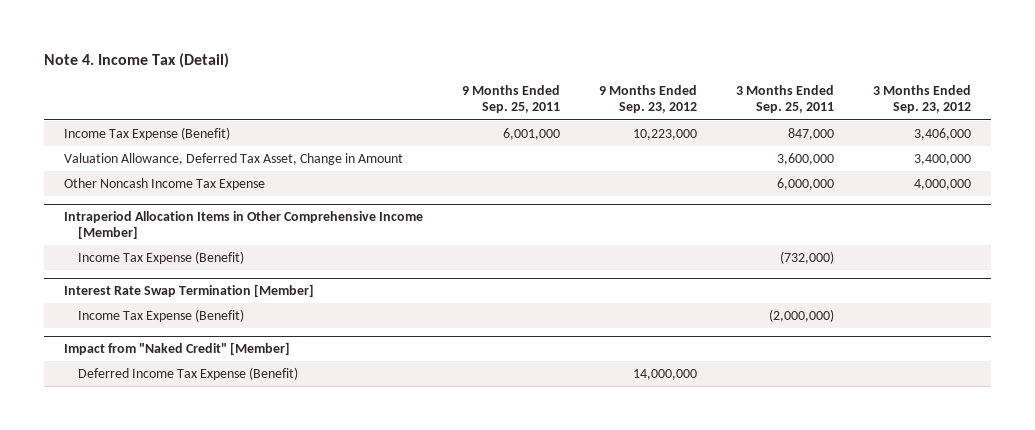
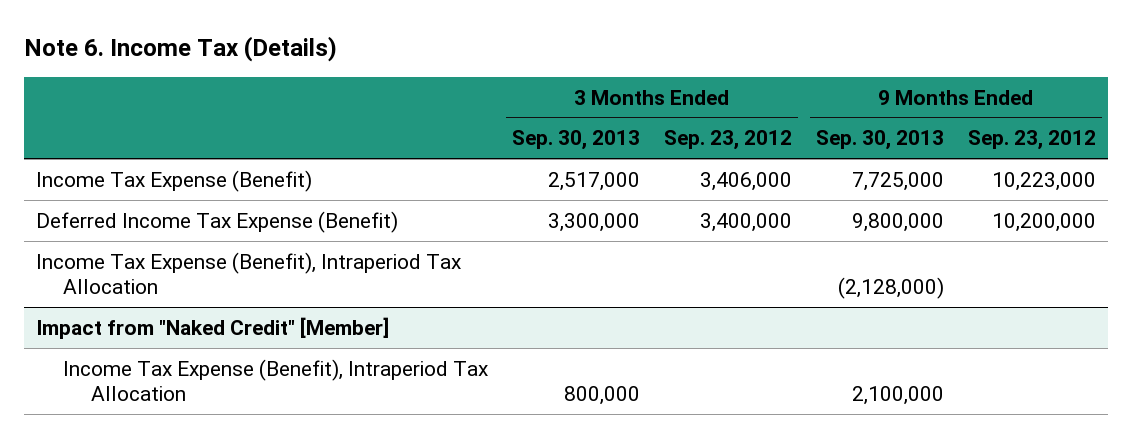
- Note 4. Income Tax (Detail)
+ Note 6. Income Tax (Details)
- | 9 Months Ended Sep. 25, 2011 | 9 Months Ended Sep. 23, 2012 | 3 Months Ended Sep. 25, 2011 | 3 Months Ended Sep. 23, 2012
+ | 3 Months Ended Sep. 30, 2013 | 3 Months Ended Sep. 23, 2012 | 9 Months Ended Sep. 30, 2013 | 9 Months Ended Sep. 23, 2012
- Valuation Allowance, Deferred Tax Asset, Change in Amount | | | 3,600,000 | 3,400,000
- Other Noncash Income Tax Expense | | | 6,000,000 | 4,000,000
- Intraperiod Allocation Items in Other Comprehensive Income [Member]
- Income Tax Expense (Benefit) | | | (732,000) |
- Interest Rate Swap Termination [Member]
- Income Tax Expense (Benefit) | | | (2,000,000) |
+ Deferred Income Tax Expense (Benefit) | 3,300,000 | 3,400,000 | 9,800,000 | 10,200,000
+ Income Tax Expense (Benefit), Intraperiod Tax Allocation | | | (2,128,000) |
@ Impact from "Naked Credit" [Member]
- Deferred Income Tax Expense (Benefit) | | 14,000,000 | |
+ Income Tax Expense (Benefit), Intraperiod Tax Allocation | 800,000 | | 2,100,000 |

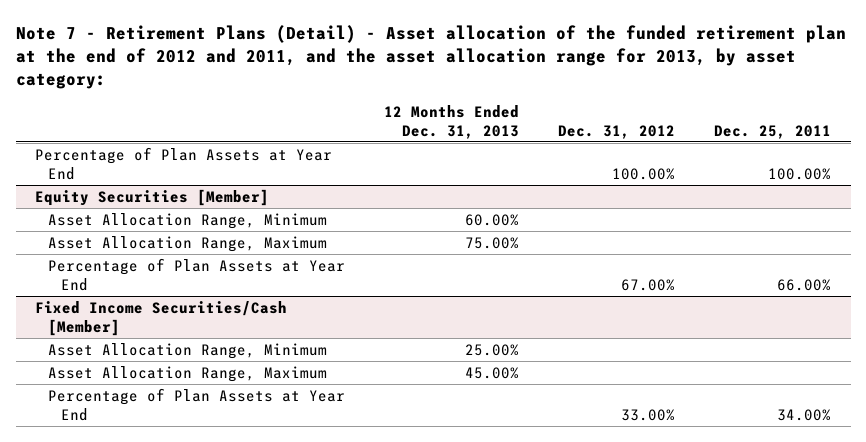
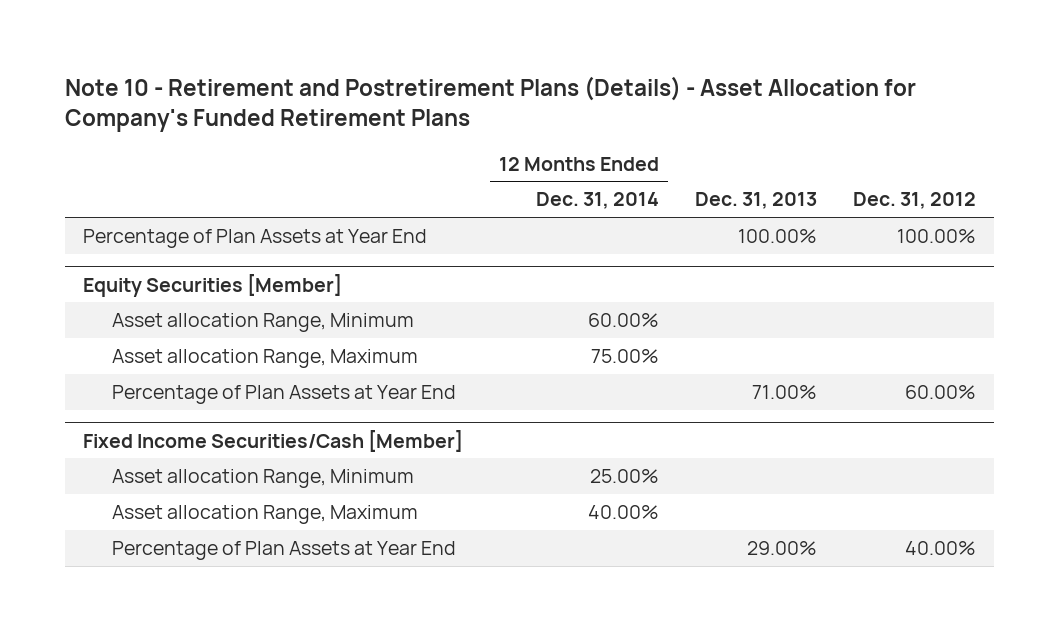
- Note 7 - Retirement Plans (Detail) - Asset allocation of the funded retirement plan at the end of 2012 and 2011, and the asset allocation range for 2013, by asset category:
+ Note 10 - Retirement and Postretirement Plans (Details) - Asset Allocation for Company's Funded Retirement Plans
- | 12 Months Ended Dec. 31, 2013 | Dec. 31, 2012 | Dec. 25, 2011
+ | 12 Months Ended Dec. 31, 2014 | Dec. 31, 2013 | Dec. 31, 2012
@ Equity Securities [Member]
- Asset Allocation Range, Minimum | 60.00% | |
- Asset Allocation Range, Maximum | 75.00% | |
- Percentage of Plan Assets at Year End | | 67.00% | 66.00%
+ Asset allocation Range, Minimum | 60.00% | |
+ Asset allocation Range, Maximum | 75.00% | |
+ Percentage of Plan Assets at Year End | | 71.00% | 60.00%
@ Fixed Income Securities/Cash [Member]
- Asset Allocation Range, Minimum | 25.00% | |
- Asset Allocation Range, Maximum | 45.00% | |
- Percentage of Plan Assets at Year End | | 33.00% | 34.00%
+ Asset allocation Range, Minimum | 25.00% | |
+ Asset allocation Range, Maximum | 40.00% | |
+ Percentage of Plan Assets at Year End | | 29.00% | 40.00%

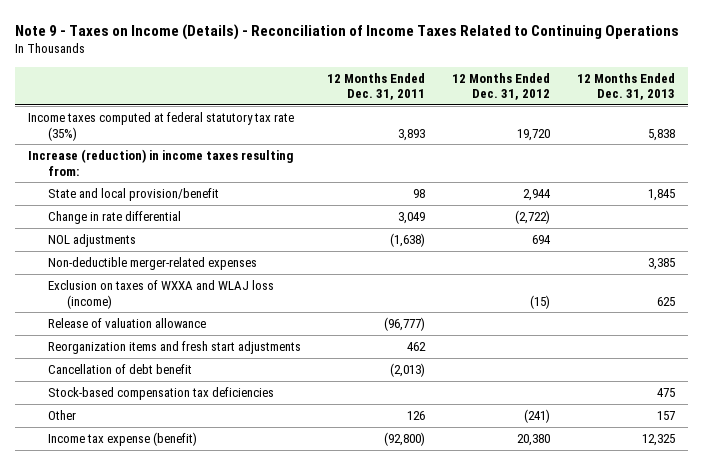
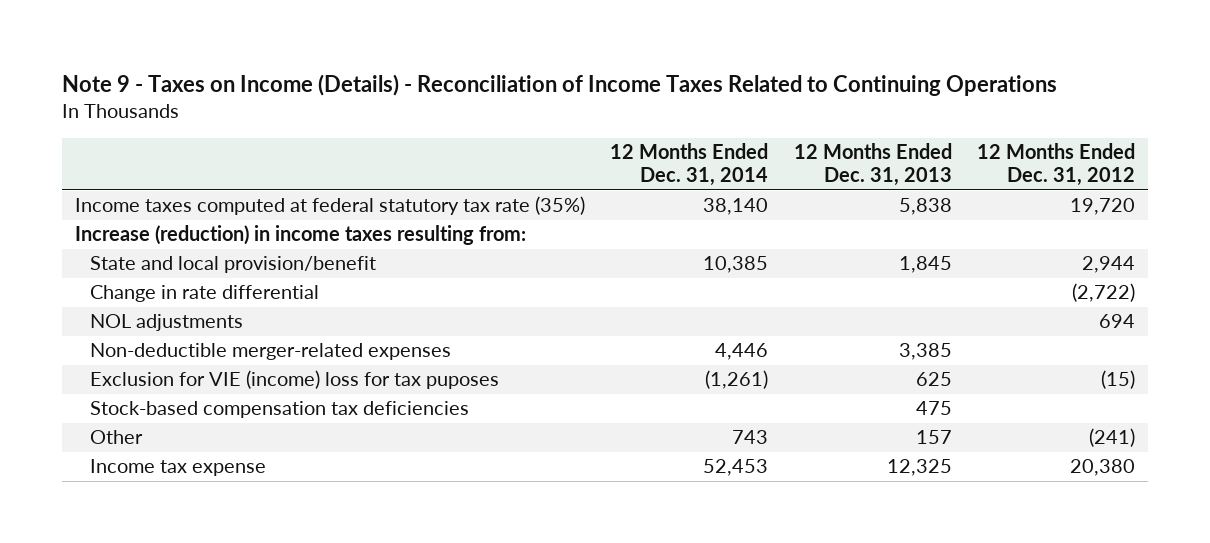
- | 12 Months Ended Dec. 31, 2011 | 12 Months Ended Dec. 31, 2012 | 12 Months Ended Dec. 31, 2013
+ | 12 Months Ended Dec. 31, 2014 | 12 Months Ended Dec. 31, 2013 | 12 Months Ended Dec. 31, 2012
- Exclusion on taxes of WXXA and WLAJ loss (income) | | (15) | 625
- Release of valuation allowance | (96,777) | |
- Reorganization items and fresh start adjustments | 462 | |
- Cancellation of debt benefit | (2,013) | |
+ Exclusion for VIE (income) loss for tax puposes | (1,261) | 625 | (15)
- Income tax expense (benefit) | (92,800) | 20,380 | 12,325
+ Income tax expense | 52,453 | 12,325 | 20,380

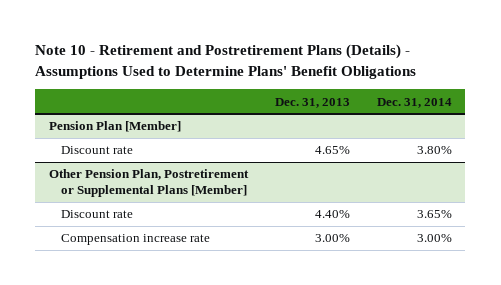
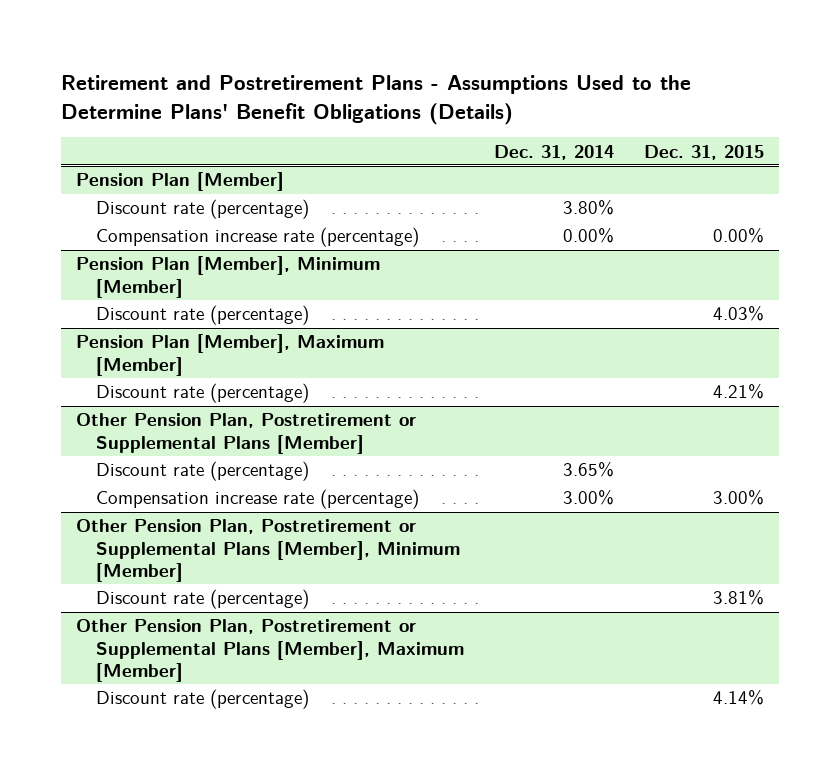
- Note 10 - Retirement and Postretirement Plans (Details) - Assumptions Used to Determine Plans' Benefit Obligations
+ Retirement and Postretirement Plans - Assumptions Used to the Determine Plans' Benefit Obligations (Details)
- | Dec. 31, 2013 | Dec. 31, 2014
+ | Dec. 31, 2014 | Dec. 31, 2015
@ Pension Plan [Member]
- Discount rate | 4.65% | 3.80%
+ Discount rate (percentage) | 3.80% |
+ Compensation increase rate (percentage) | 0.00% | 0.00%
+ Pension Plan [Member], Minimum [Member]
+ Discount rate (percentage) | | 4.03%
+ Pension Plan [Member], Maximum [Member]
+ Discount rate (percentage) | | 4.21%
@ Other Pension Plan, Postretirement or Supplemental Plans [Member]
- Discount rate | 4.40% | 3.65%
- Compensation increase rate | 3.00% | 3.00%
+ Discount rate (percentage) | 3.65% |
+ Compensation increase rate (percentage) | 3.00% | 3.00%
+ Other Pension Plan, Postretirement or Supplemental Plans [Member], Minimum [Member]
+ Discount rate (percentage) | | 3.81%
+ Other Pension Plan, Postretirement or Supplemental Plans [Member], Maximum [Member]
+ Discount rate (percentage) | | 4.14%

